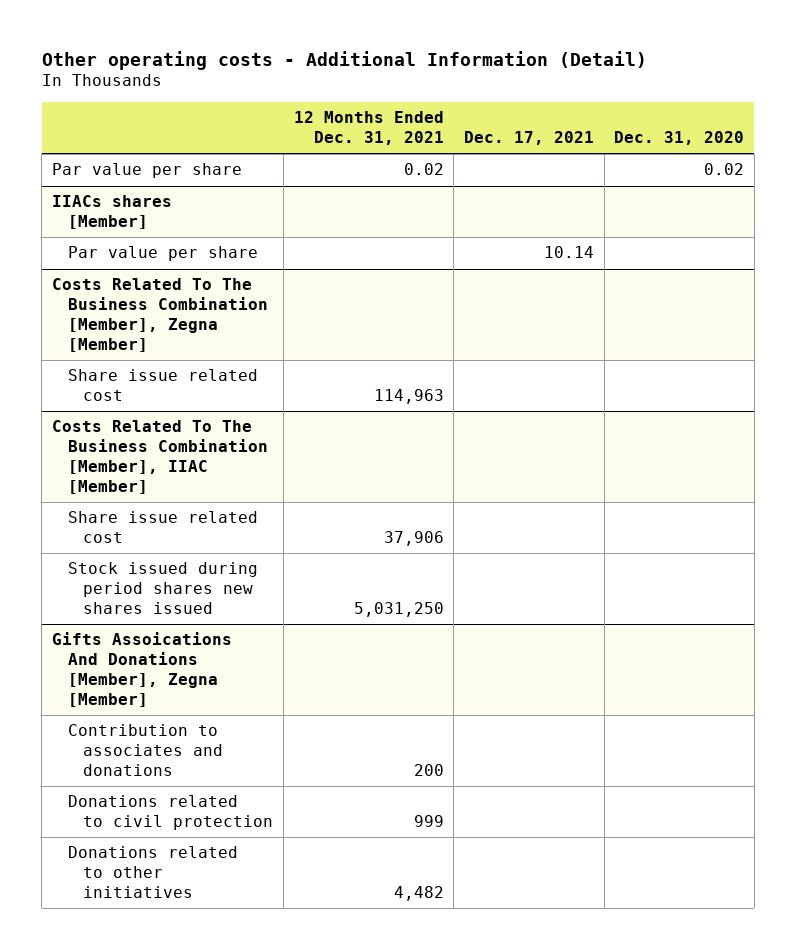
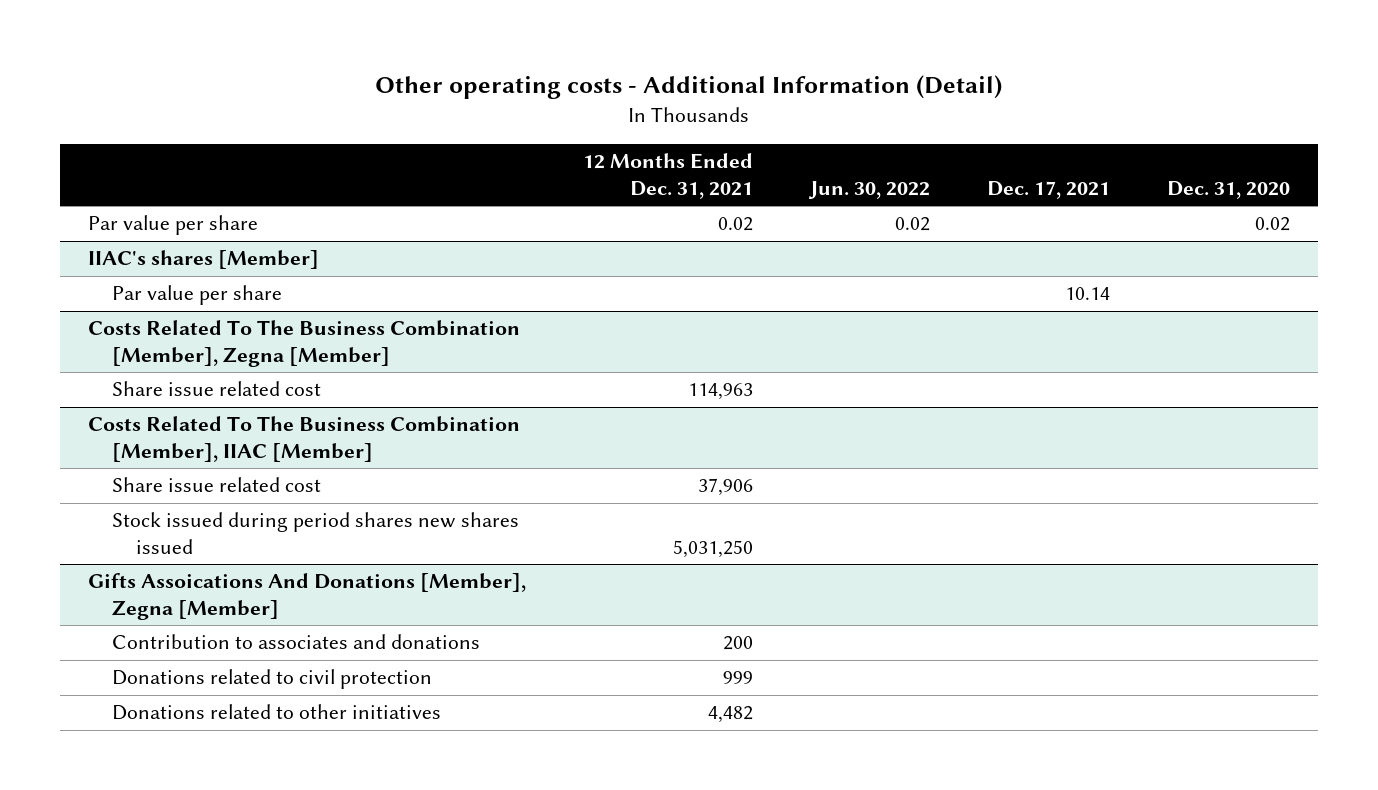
- | 12 Months Ended Dec. 31, 2021 | Dec. 17, 2021 | Dec. 31, 2020
+ | 12 Months Ended Dec. 31, 2021 | Jun. 30, 2022 | Dec. 17, 2021 | Dec. 31, 2020
- IIACs shares [Member]
+ IIAC's shares [Member]

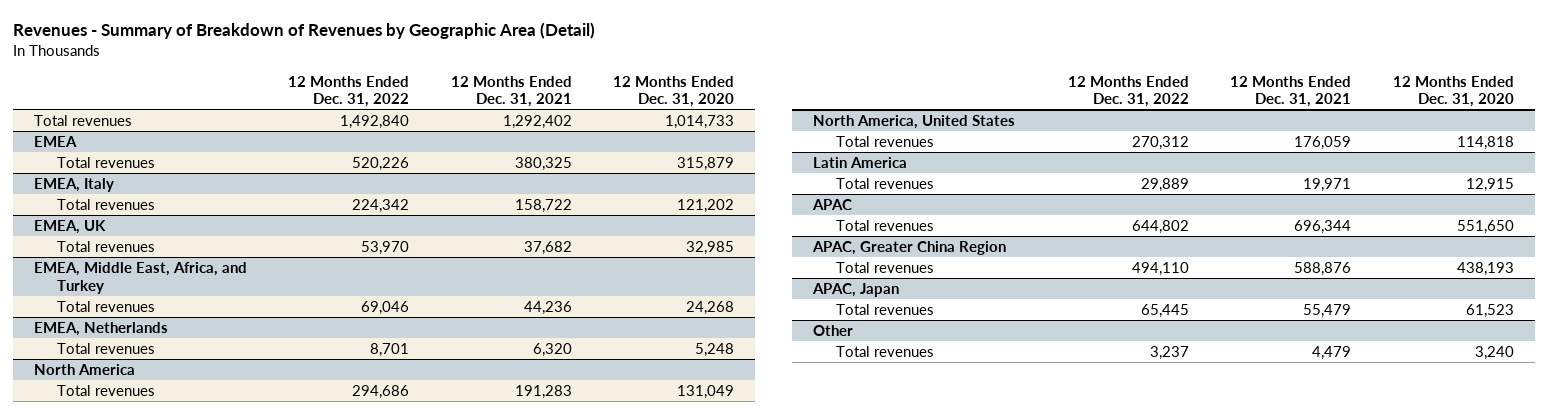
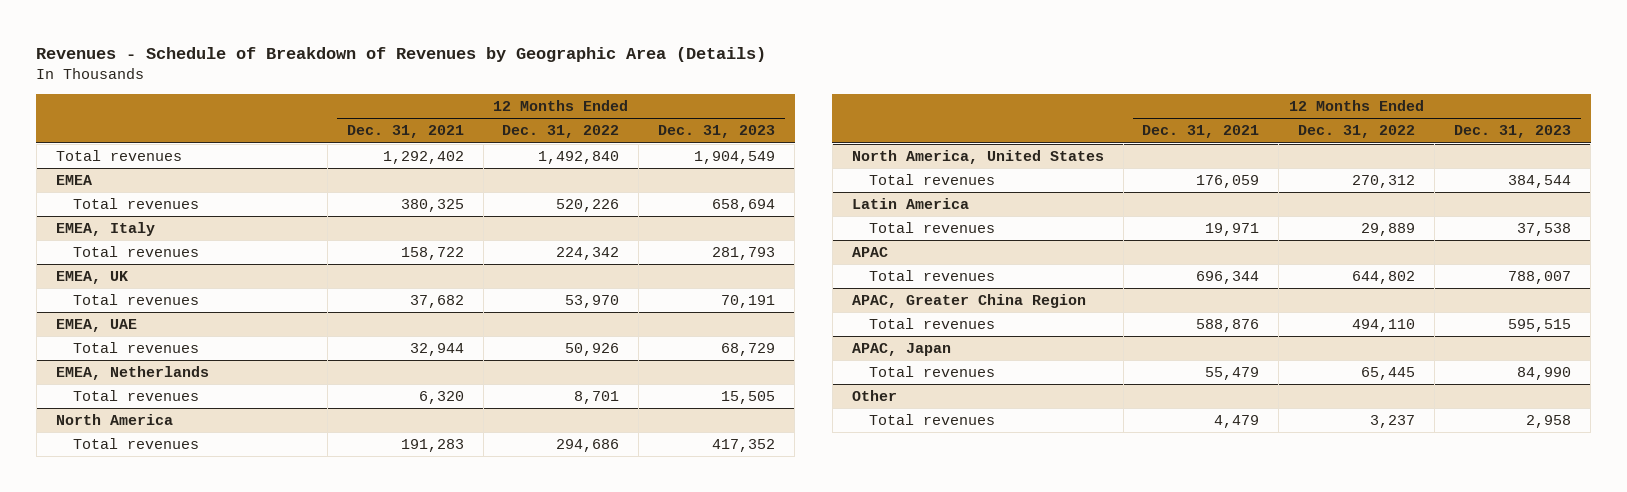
- Revenues - Summary of Breakdown of Revenues by Geographic Area (Detail)
+ Revenues - Schedule of Breakdown of Revenues by Geographic Area (Details)
- | 12 Months Ended Dec. 31, 2022 | 12 Months Ended Dec. 31, 2021 | 12 Months Ended Dec. 31, 2020
+ | 12 Months Ended Dec. 31, 2021 | 12 Months Ended Dec. 31, 2022 | 12 Months Ended Dec. 31, 2023
- EMEA, Middle East, Africa, and Turkey
- Total revenues | 69,046 | 44,236 | 24,268
+ EMEA, UAE
+ Total revenues | 32,944 | 50,926 | 68,729

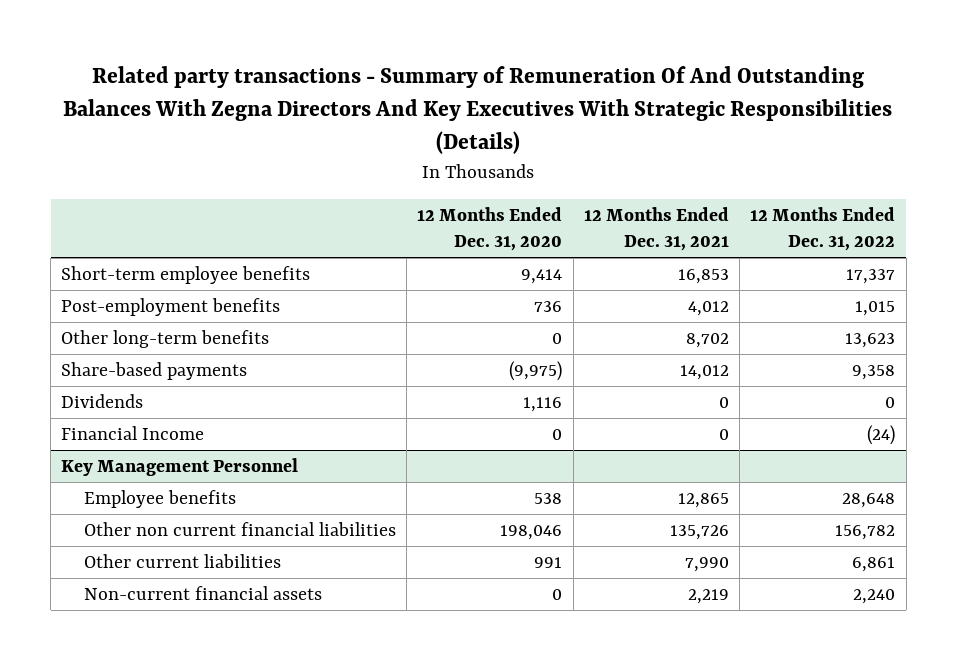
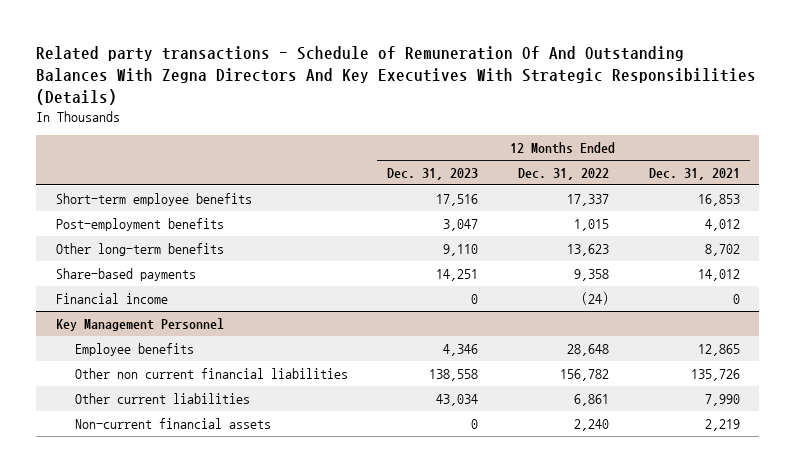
- Related party transactions - Summary of Remuneration Of And Outstanding Balances With Zegna Directors And Key Executives With Strategic Responsibilities (Details)
+ Related party transactions - Schedule of Remuneration Of And Outstanding Balances With Zegna Directors And Key Executives With Strategic Responsibilities (Details)
- | 12 Months Ended Dec. 31, 2020 | 12 Months Ended Dec. 31, 2021 | 12 Months Ended Dec. 31, 2022
+ | 12 Months Ended Dec. 31, 2023 | 12 Months Ended Dec. 31, 2022 | 12 Months Ended Dec. 31, 2021
- Dividends | 1,116 | 0 | 0
- Financial Income | 0 | 0 | (24)
+ Financial income | 0 | (24) | 0

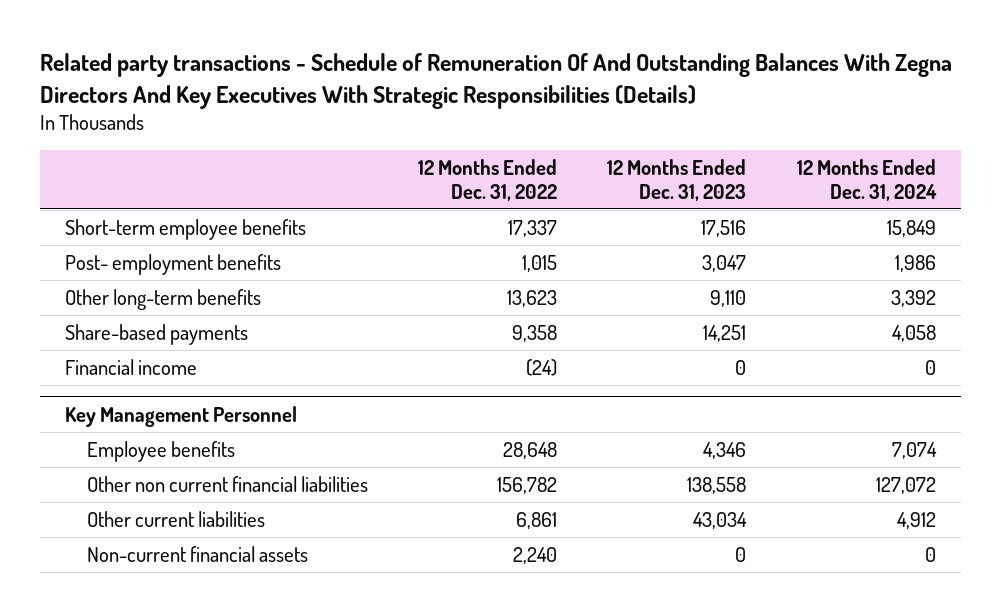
- | 12 Months Ended Dec. 31, 2023 | 12 Months Ended Dec. 31, 2022 | 12 Months Ended Dec. 31, 2021
+ | 12 Months Ended Dec. 31, 2022 | 12 Months Ended Dec. 31, 2023 | 12 Months Ended Dec. 31, 2024
- Post-employment benefits | 3,047 | 1,015 | 4,012
+ Post- employment benefits | 1,015 | 3,047 | 1,986

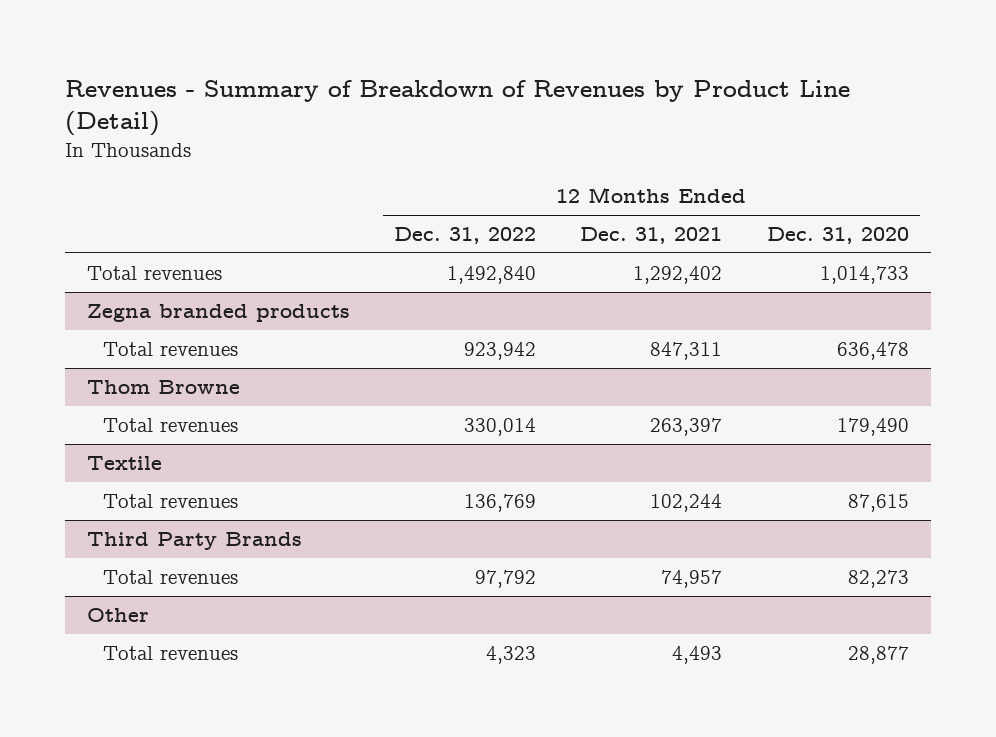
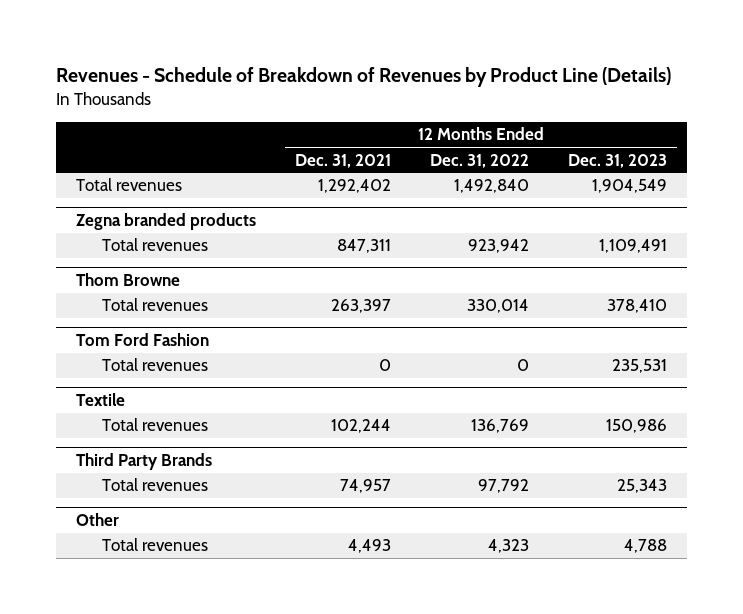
- Revenues - Summary of Breakdown of Revenues by Product Line (Detail)
+ Revenues - Schedule of Breakdown of Revenues by Product Line (Details)
- | 12 Months Ended Dec. 31, 2022 | 12 Months Ended Dec. 31, 2021 | 12 Months Ended Dec. 31, 2020
+ | 12 Months Ended Dec. 31, 2021 | 12 Months Ended Dec. 31, 2022 | 12 Months Ended Dec. 31, 2023
+ Tom Ford Fashion
+ Total revenues | 0 | 0 | 235,531

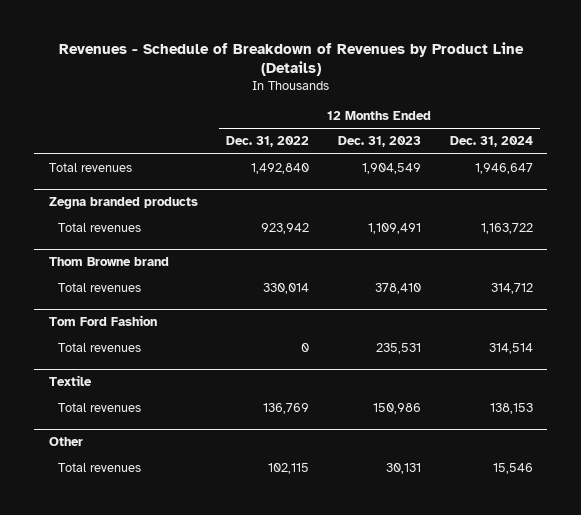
- | 12 Months Ended Dec. 31, 2021 | 12 Months Ended Dec. 31, 2022 | 12 Months Ended Dec. 31, 2023
+ | 12 Months Ended Dec. 31, 2022 | 12 Months Ended Dec. 31, 2023 | 12 Months Ended Dec. 31, 2024
- Thom Browne
+ Thom Browne brand
- Third Party Brands
- Total revenues | 74,957 | 97,792 | 25,343
@ Other
- Total revenues | 4,493 | 4,323 | 4,788
+ Total revenues | 102,115 | 30,131 | 15,546

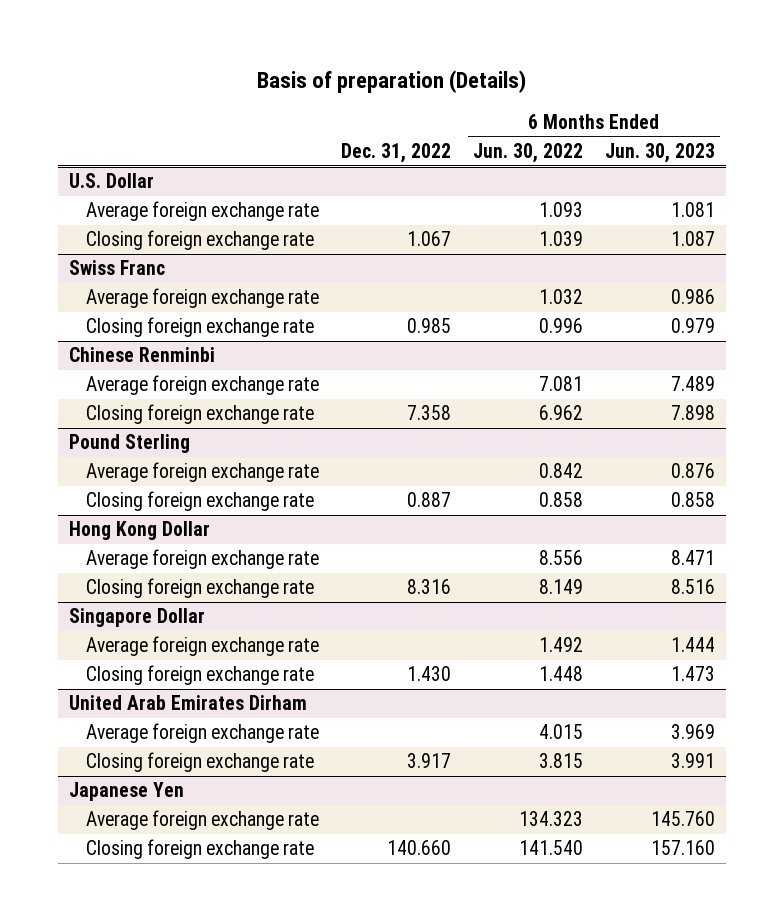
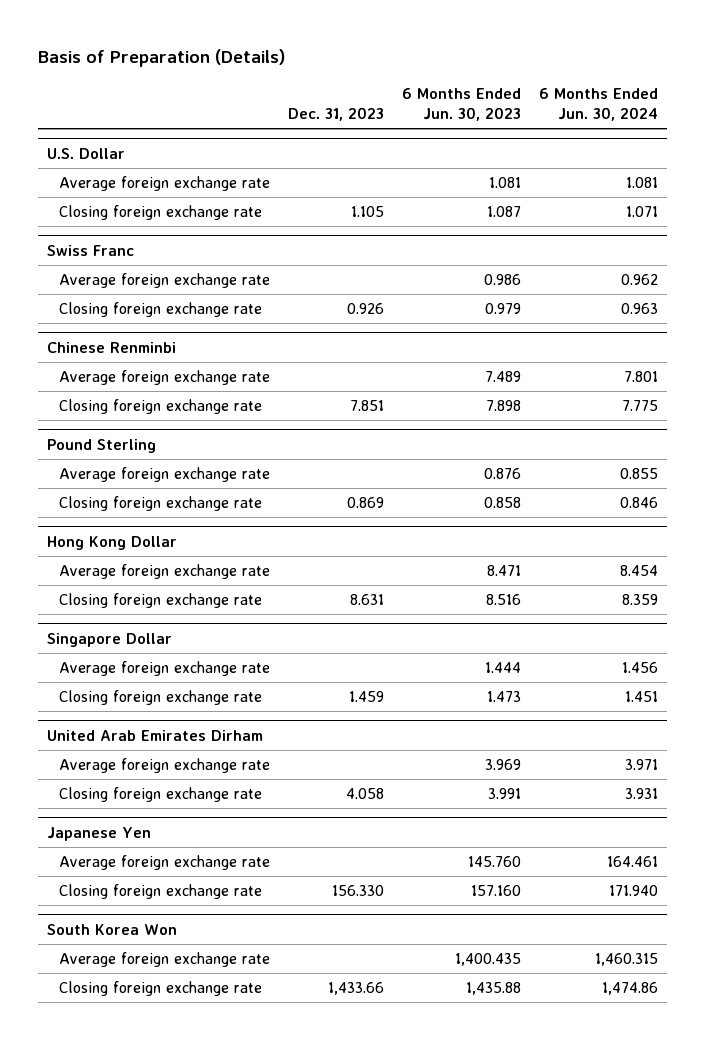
- Basis of preparation (Details)
+ Basis of Preparation (Details)
- | Dec. 31, 2022 | 6 Months Ended Jun. 30, 2022 | 6 Months Ended Jun. 30, 2023
+ | Dec. 31, 2023 | 6 Months Ended Jun. 30, 2023 | 6 Months Ended Jun. 30, 2024
+ South Korea Won
+ Average foreign exchange rate | | 1,400.435 | 1,460.315
+ Closing foreign exchange rate | 1,433.66 | 1,435.88 | 1,474.86

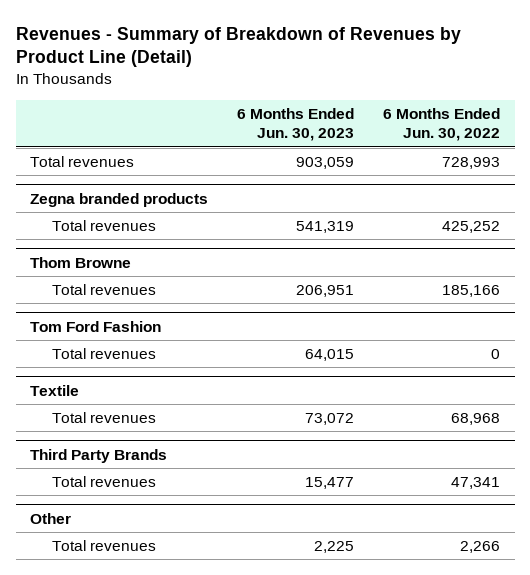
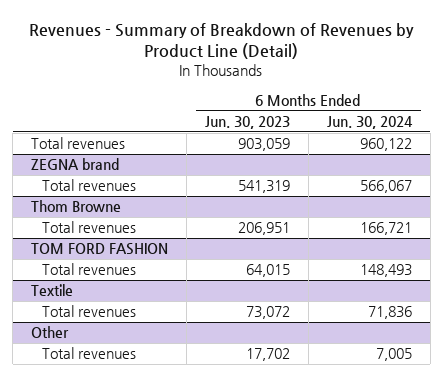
- | 6 Months Ended Jun. 30, 2023 | 6 Months Ended Jun. 30, 2022
+ | 6 Months Ended Jun. 30, 2023 | 6 Months Ended Jun. 30, 2024
- Zegna branded products
+ ZEGNA brand
- Tom Ford Fashion
+ TOM FORD FASHION
- Third Party Brands
- Total revenues | 15,477 | 47,341
@ Other
- Total revenues | 2,225 | 2,266
+ Total revenues | 17,702 | 7,005

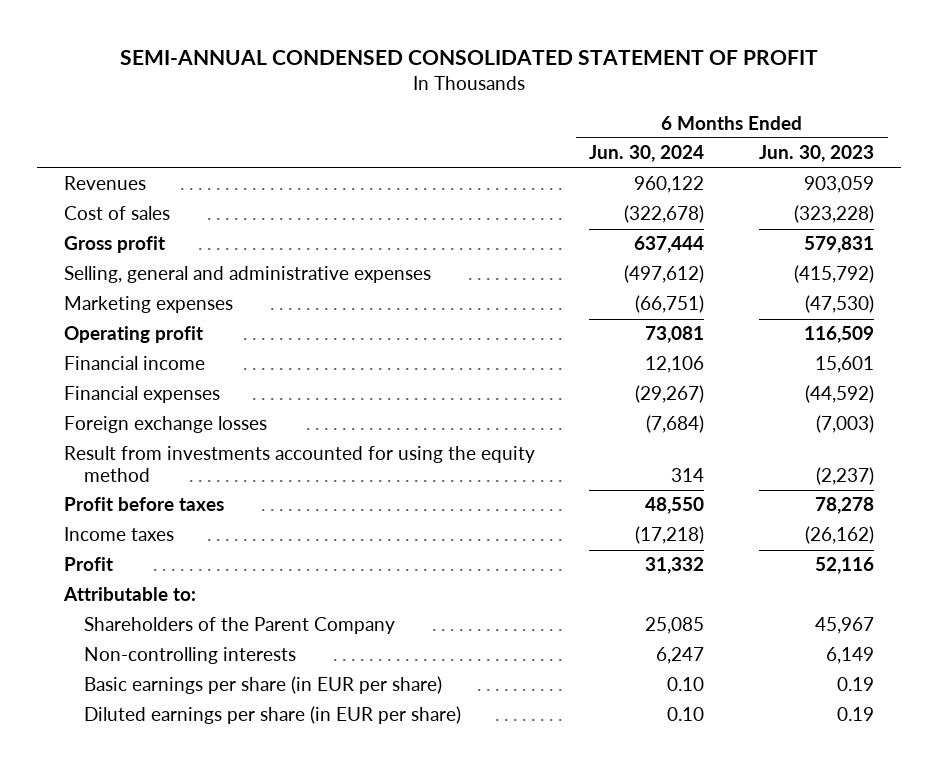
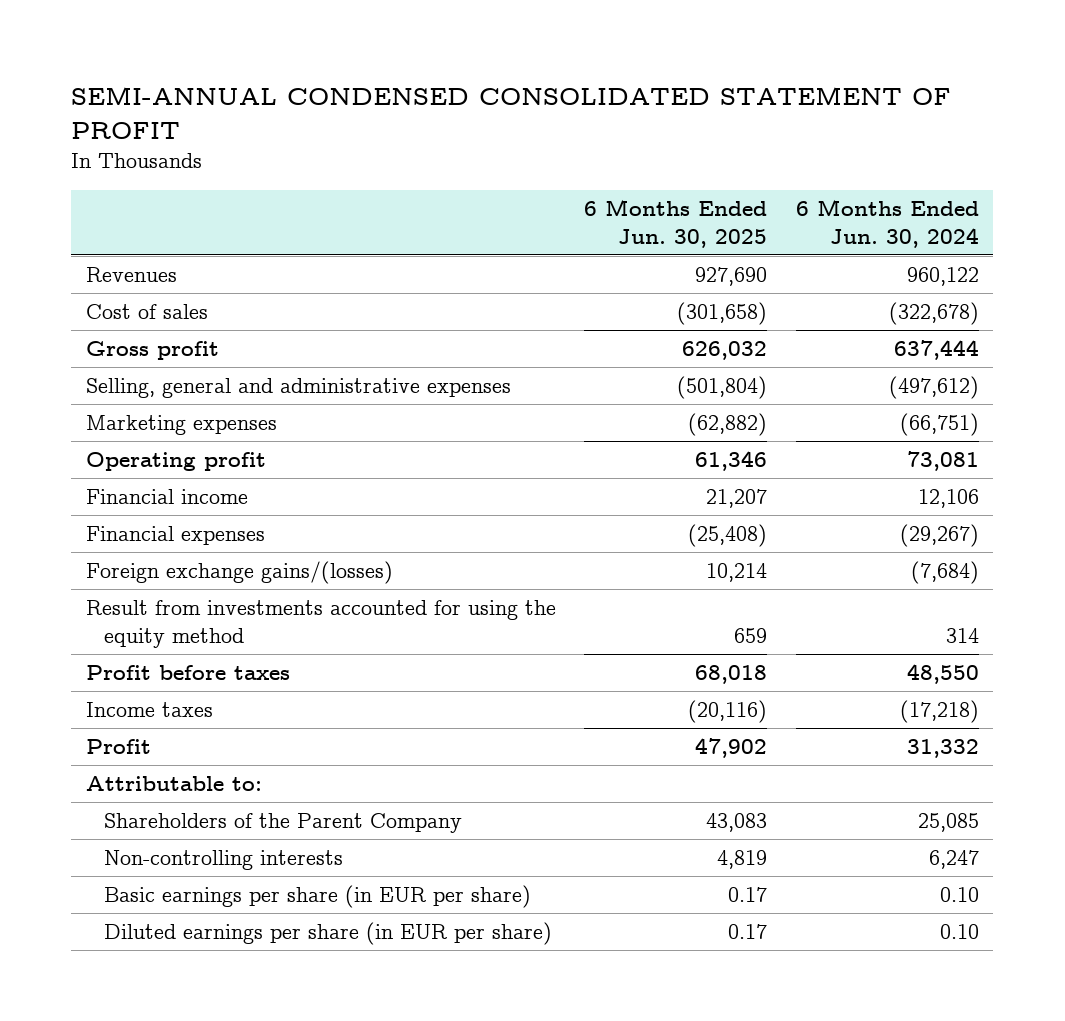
- | 6 Months Ended Jun. 30, 2024 | 6 Months Ended Jun. 30, 2023
+ | 6 Months Ended Jun. 30, 2025 | 6 Months Ended Jun. 30, 2024
- Foreign exchange losses | (7,684) | (7,003)
+ Foreign exchange gains/(losses) | 10,214 | (7,684)

